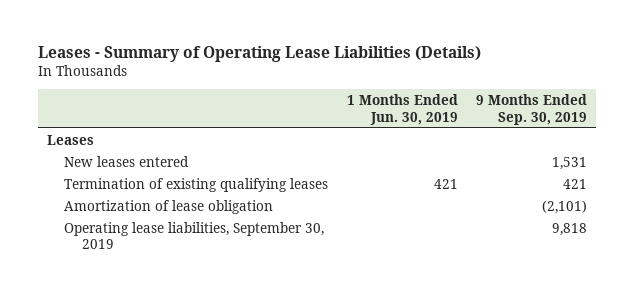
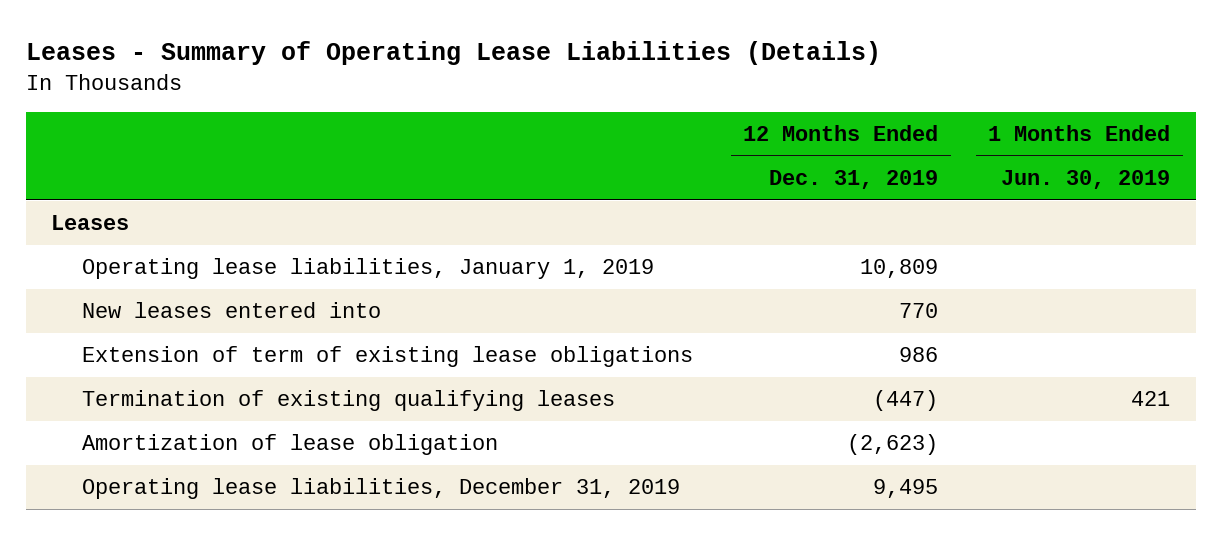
- | 1 Months Ended Jun. 30, 2019 | 9 Months Ended Sep. 30, 2019
+ | 12 Months Ended Dec. 31, 2019 | 1 Months Ended Jun. 30, 2019
- New leases entered | | 1,531
+ Operating lease liabilities, January 1, 2019 | 10,809 |
+ New leases entered into | 770 |
+ Extension of term of existing lease obligations | 986 |
- Operating lease liabilities, September 30, 2019 | | 9,818
+ Operating lease liabilities, December 31, 2019 | 9,495 |

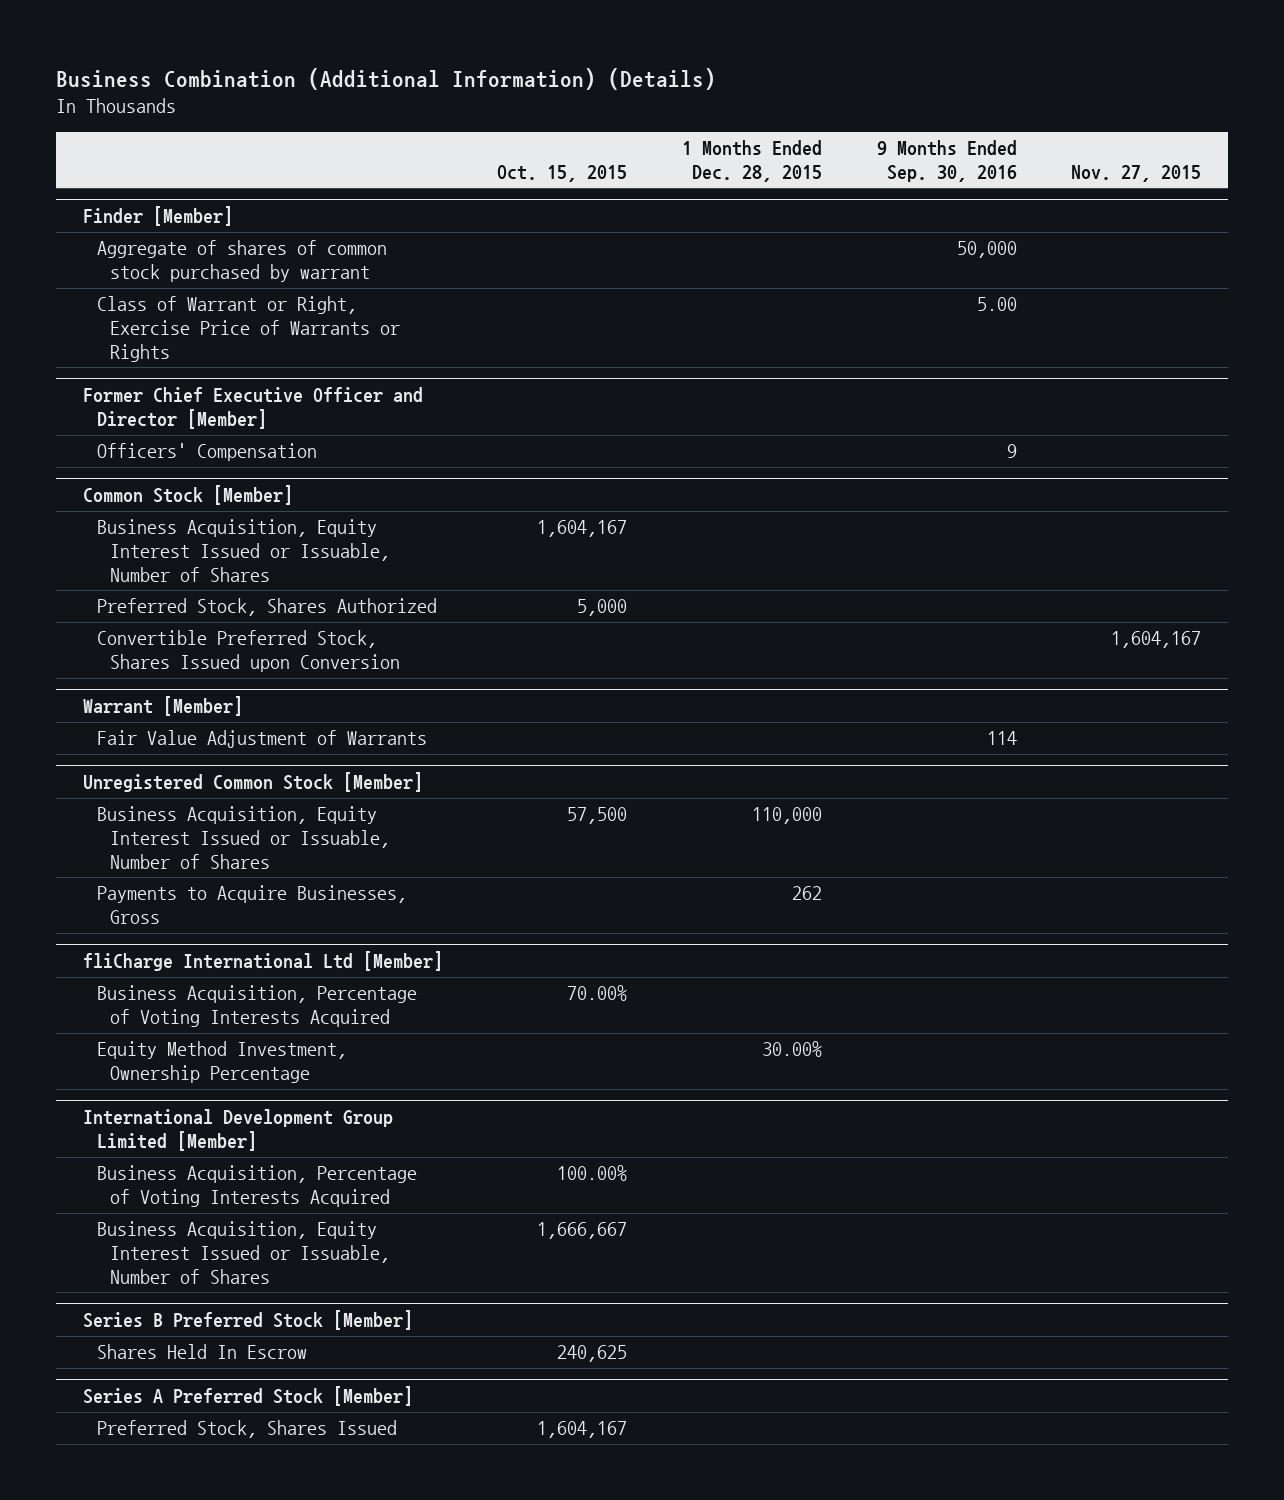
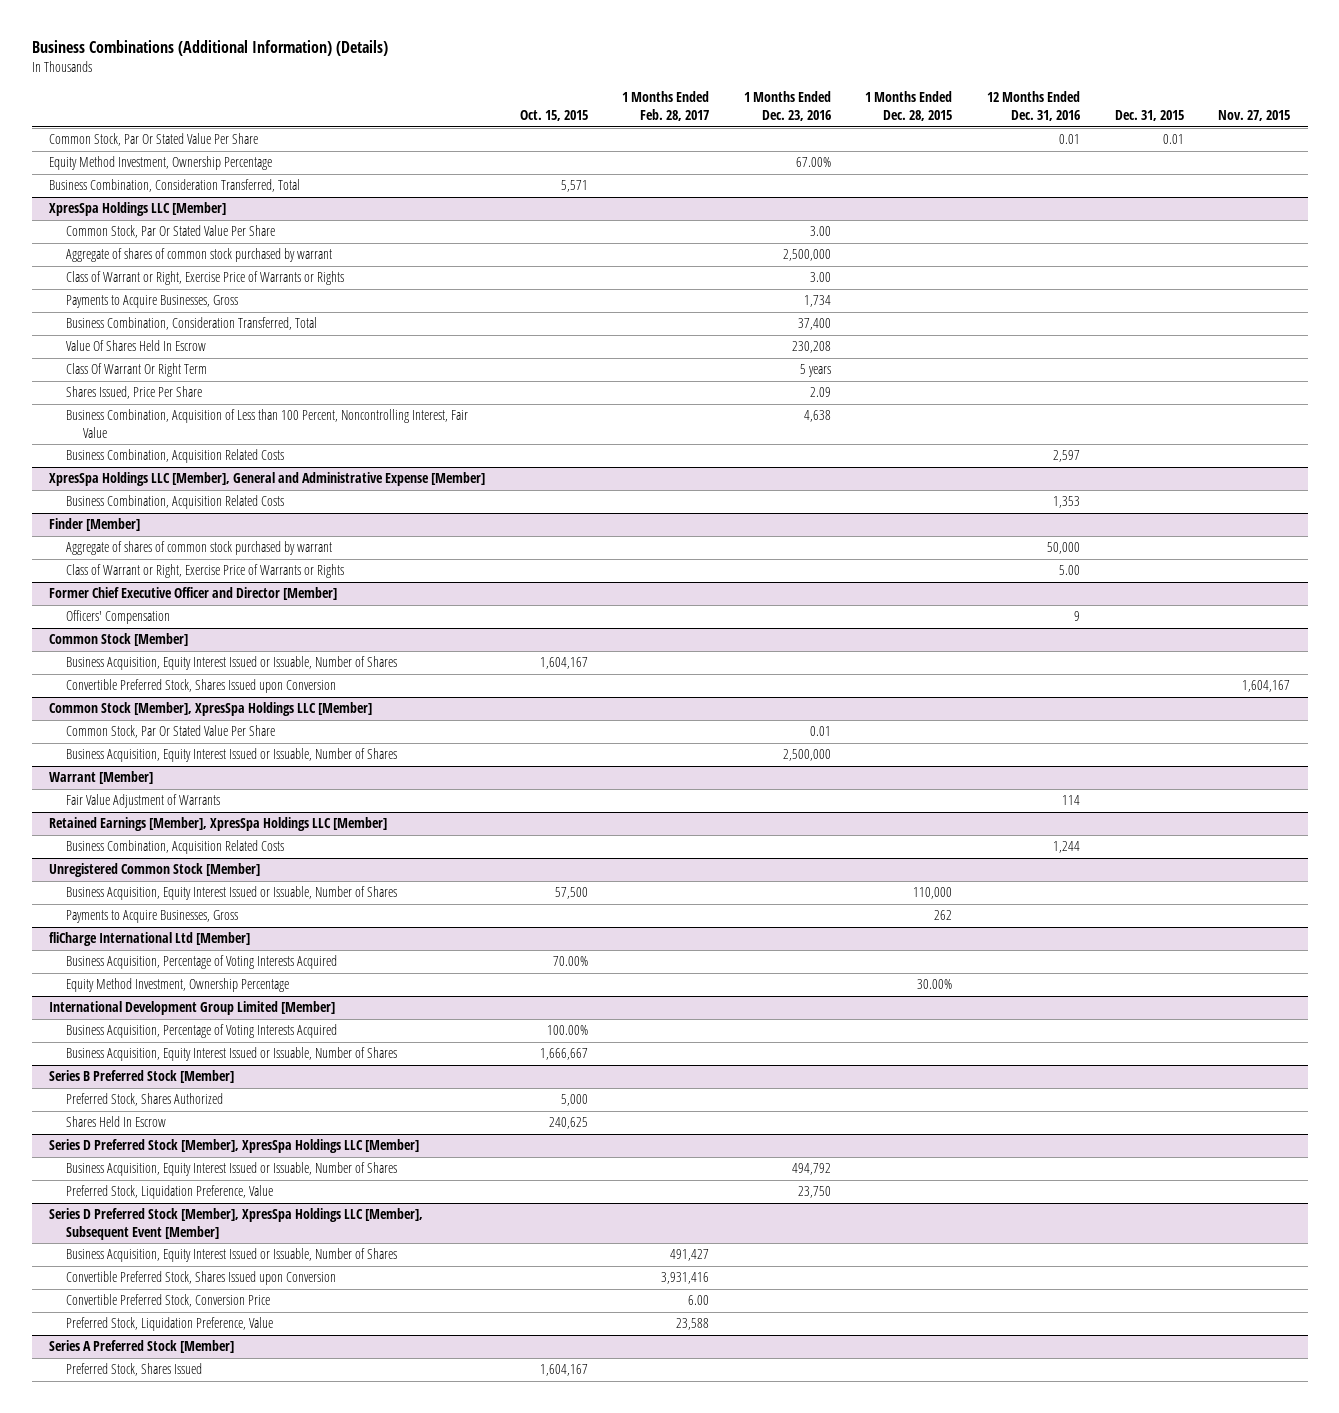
- Business Combination (Additional Information) (Details)
+ Business Combinations (Additional Information) (Details)
- | Oct. 15, 2015 | 1 Months Ended Dec. 28, 2015 | 9 Months Ended Sep. 30, 2016 | Nov. 27, 2015
+ | Oct. 15, 2015 | 1 Months Ended Feb. 28, 2017 | 1 Months Ended Dec. 23, 2016 | 1 Months Ended Dec. 28, 2015 | 12 Months Ended Dec. 31, 2016 | Dec. 31, 2015 | Nov. 27, 2015
+ Common Stock, Par Or Stated Value Per Share | | | | | 0.01 | 0.01 |
+ Equity Method Investment, Ownership Percentage | | | 67.00% | | | |
+ Business Combination, Consideration Transferred, Total | 5,571 | | | | | |
+ XpresSpa Holdings LLC [Member]
+ Common Stock, Par Or Stated Value Per Share | | | 3.00 | | | |
+ Aggregate of shares of common stock purchased by warrant | | | 2,500,000 | | | |
+ Class of Warrant or Right, Exercise Price of Warrants or Rights | | | 3.00 | | | |
+ Payments to Acquire Businesses, Gross | | | 1,734 | | | |
+ Business Combination, Consideration Transferred, Total | | | 37,400 | | | |
+ Value Of Shares Held In Escrow | | | 230,208 | | | |
+ Class Of Warrant Or Right Term | | | 5 years | | | |
+ Shares Issued, Price Per Share | | | 2.09 | | | |
+ Business Combination, Acquisition of Less than 100 Percent, Noncontrolling Interest, Fair Value | | | 4,638 | | | |
+ Business Combination, Acquisition Related Costs | | | | | 2,597 | |
+ XpresSpa Holdings LLC [Member], General and Administrative Expense [Member]
+ Business Combination, Acquisition Related Costs | | | | | 1,353 | |
@ Common Stock [Member]
- Preferred Stock, Shares Authorized | 5,000 | | |
+ Common Stock [Member], XpresSpa Holdings LLC [Member]
+ Common Stock, Par Or Stated Value Per Share | | | 0.01 | | | |
+ Business Acquisition, Equity Interest Issued or Issuable, Number of Shares | | | 2,500,000 | | | |
+ Retained Earnings [Member], XpresSpa Holdings LLC [Member]
+ Business Combination, Acquisition Related Costs | | | | | 1,244 | |
@ Series B Preferred Stock [Member]
+ Preferred Stock, Shares Authorized | 5,000 | | | | | |
+ Series D Preferred Stock [Member], XpresSpa Holdings LLC [Member]
+ Business Acquisition, Equity Interest Issued or Issuable, Number of Shares | | | 494,792 | | | |
+ Preferred Stock, Liquidation Preference, Value | | | 23,750 | | | |
+ Series D Preferred Stock [Member], XpresSpa Holdings LLC [Member], Subsequent Event [Member]
+ Business Acquisition, Equity Interest Issued or Issuable, Number of Shares | | 491,427 | | | | |
+ Convertible Preferred Stock, Shares Issued upon Conversion | | 3,931,416 | | | | |
+ Convertible Preferred Stock, Conversion Price | | 6.00 | | | | |
+ Preferred Stock, Liquidation Preference, Value | | 23,588 | | | | |

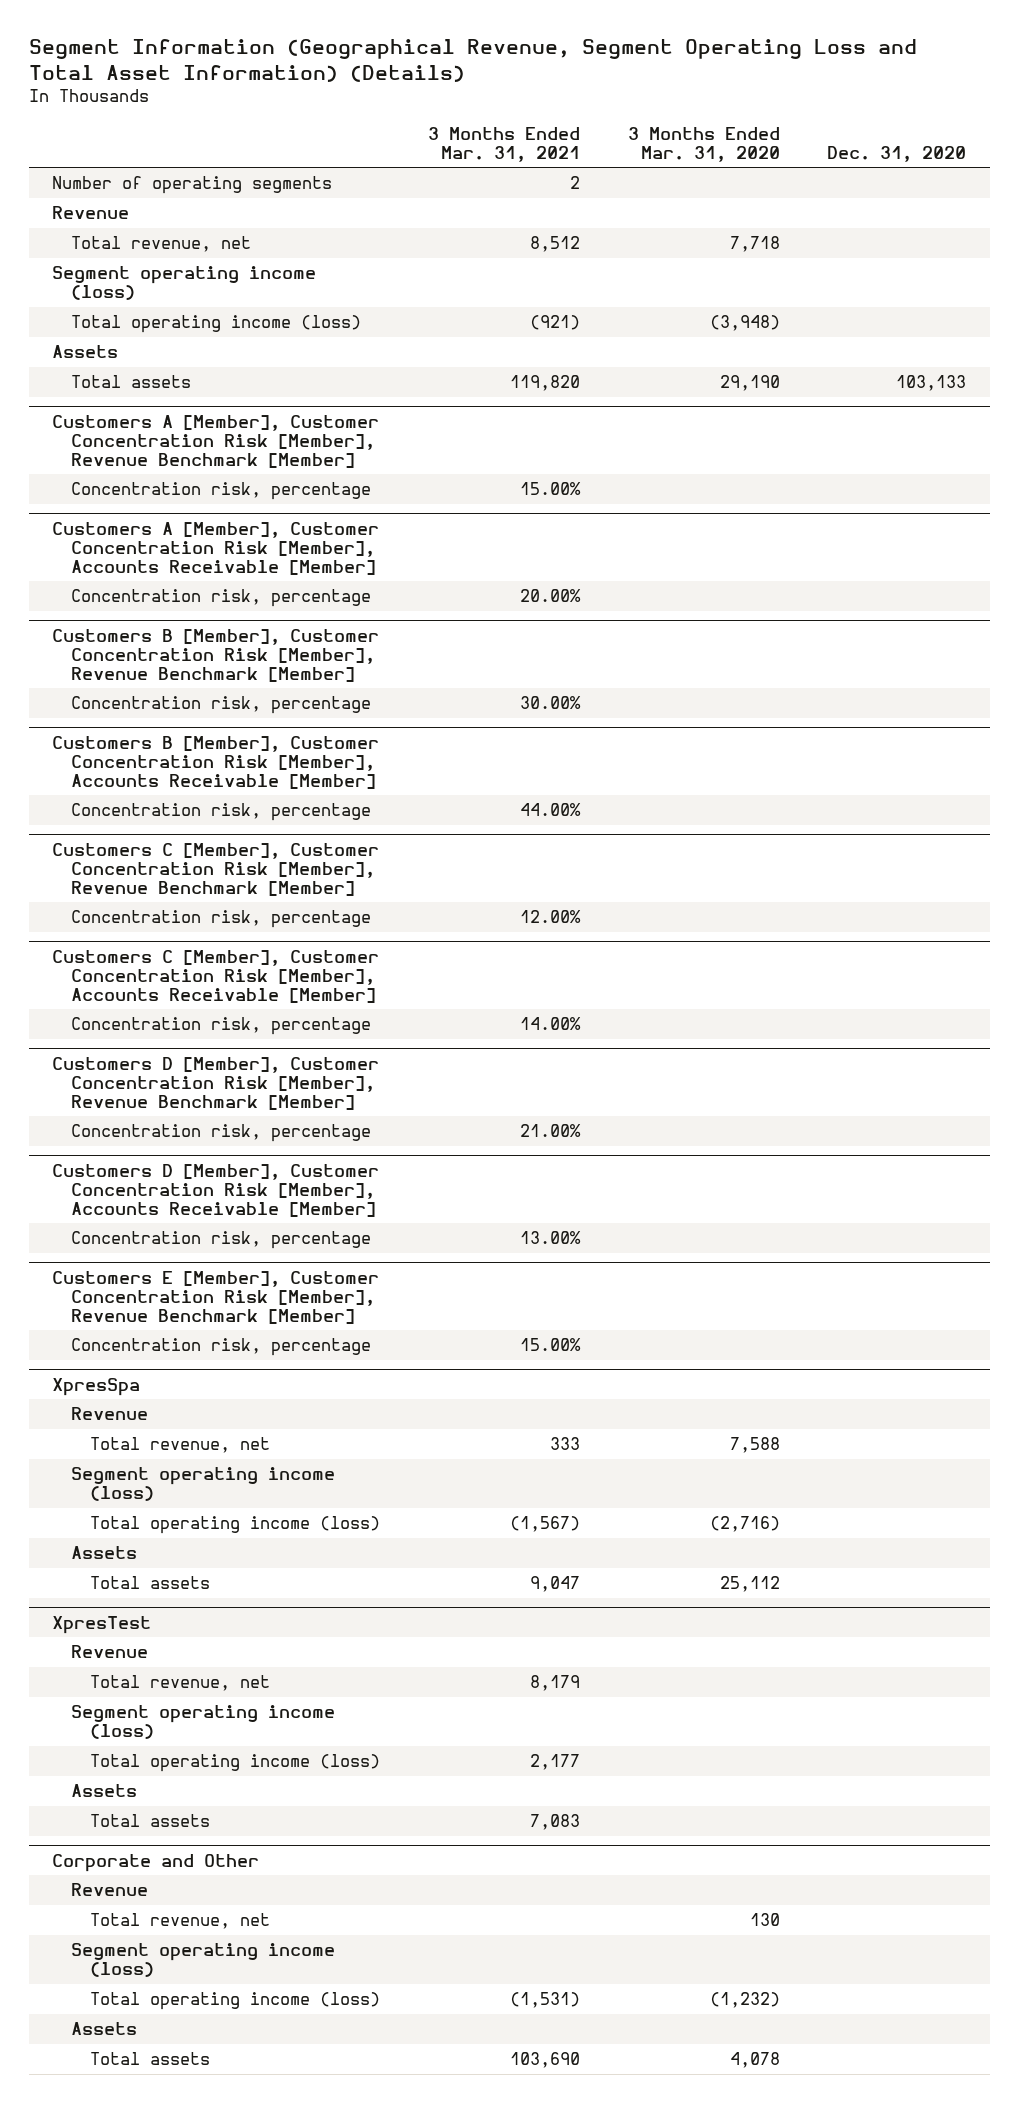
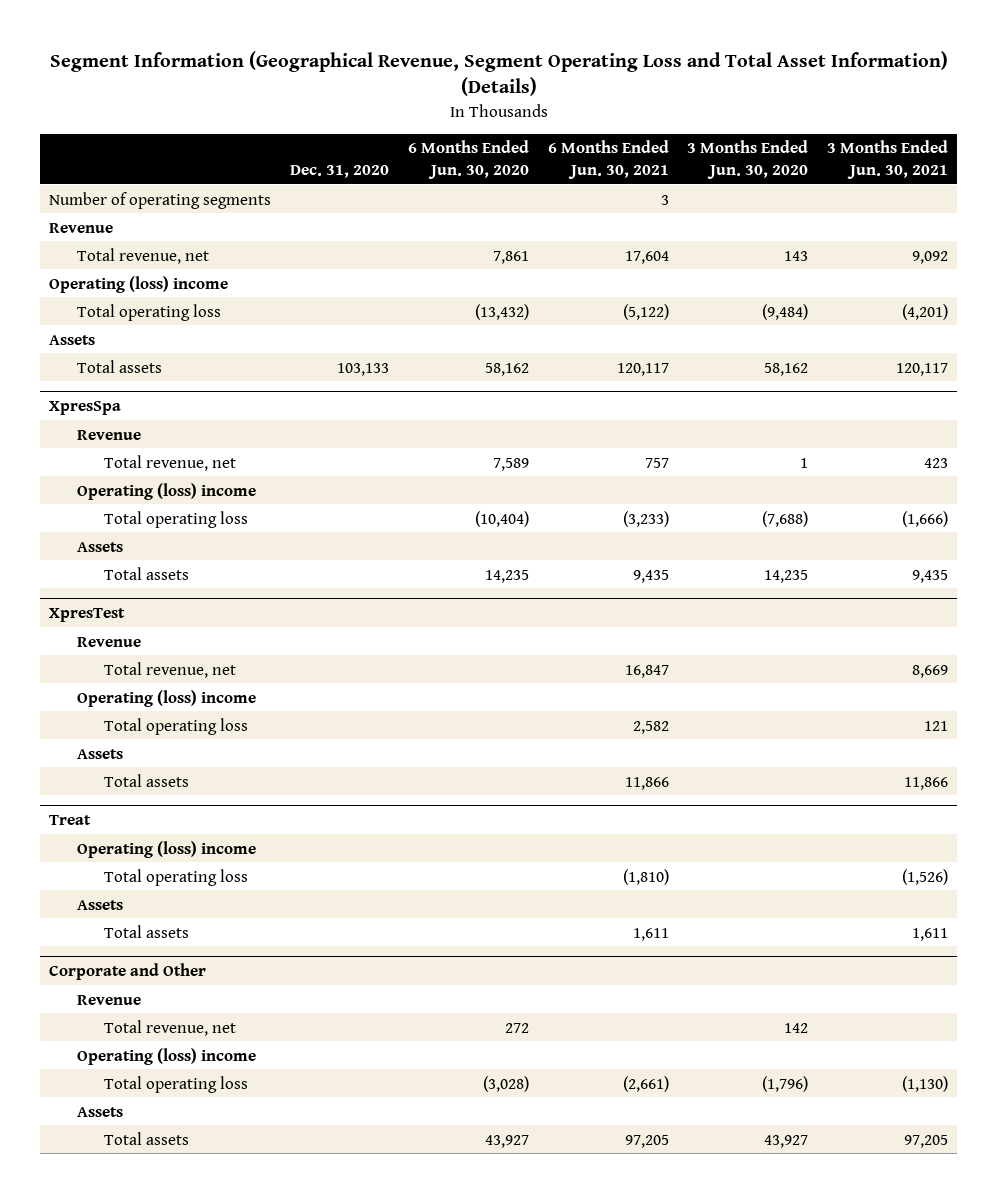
- | 3 Months Ended Mar. 31, 2021 | 3 Months Ended Mar. 31, 2020 | Dec. 31, 2020
+ | Dec. 31, 2020 | 6 Months Ended Jun. 30, 2020 | 6 Months Ended Jun. 30, 2021 | 3 Months Ended Jun. 30, 2020 | 3 Months Ended Jun. 30, 2021
- Segment operating income (loss)
- Total operating income (loss) | (921) | (3,948) |
+ Operating (loss) income
+ Total operating loss | | (13,432) | (5,122) | (9,484) | (4,201)
- Customers A [Member], Customer Concentration Risk [Member], Revenue Benchmark [Member]
- Concentration risk, percentage | 15.00% | |
- Customers A [Member], Customer Concentration Risk [Member], Accounts Receivable [Member]
- Concentration risk, percentage | 20.00% | |
- Customers B [Member], Customer Concentration Risk [Member], Revenue Benchmark [Member]
- Concentration risk, percentage | 30.00% | |
- Customers B [Member], Customer Concentration Risk [Member], Accounts Receivable [Member]
- Concentration risk, percentage | 44.00% | |
- Customers C [Member], Customer Concentration Risk [Member], Revenue Benchmark [Member]
- Concentration risk, percentage | 12.00% | |
- Customers C [Member], Customer Concentration Risk [Member], Accounts Receivable [Member]
- Concentration risk, percentage | 14.00% | |
- Customers D [Member], Customer Concentration Risk [Member], Revenue Benchmark [Member]
- Concentration risk, percentage | 21.00% | |
- Customers D [Member], Customer Concentration Risk [Member], Accounts Receivable [Member]
- Concentration risk, percentage | 13.00% | |
- Customers E [Member], Customer Concentration Risk [Member], Revenue Benchmark [Member]
- Concentration risk, percentage | 15.00% | |
@ XpresSpa
- Segment operating income (loss)
- Total operating income (loss) | (1,567) | (2,716) |
+ Operating (loss) income
+ Total operating loss | | (10,404) | (3,233) | (7,688) | (1,666)
@ XpresTest
- Segment operating income (loss)
- Total operating income (loss) | 2,177 | |
+ Operating (loss) income
+ Total operating loss | | | 2,582 | | 121
+ Treat
+ Operating (loss) income
+ Total operating loss | | | (1,810) | | (1,526)
+ Assets
+ Total assets | | | 1,611 | | 1,611
@ Corporate and Other
- Segment operating income (loss)
- Total operating income (loss) | (1,531) | (1,232) |
+ Operating (loss) income
+ Total operating loss | | (3,028) | (2,661) | (1,796) | (1,130)

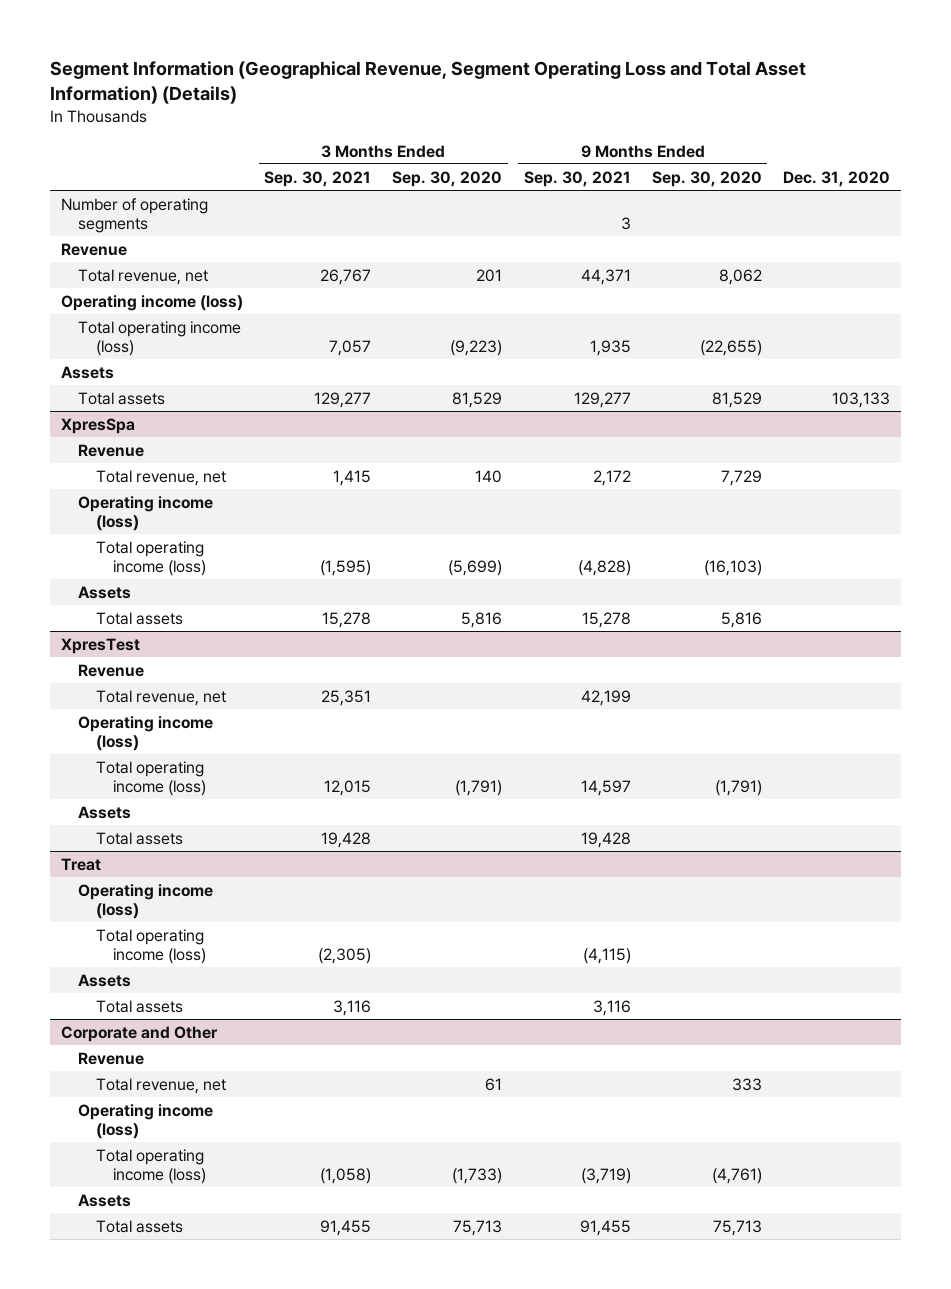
- | Dec. 31, 2020 | 6 Months Ended Jun. 30, 2020 | 6 Months Ended Jun. 30, 2021 | 3 Months Ended Jun. 30, 2020 | 3 Months Ended Jun. 30, 2021
+ | 3 Months Ended Sep. 30, 2021 | 3 Months Ended Sep. 30, 2020 | 9 Months Ended Sep. 30, 2021 | 9 Months Ended Sep. 30, 2020 | Dec. 31, 2020
- Operating (loss) income
- Total operating loss | | (13,432) | (5,122) | (9,484) | (4,201)
+ Operating income (loss)
+ Total operating income (loss) | 7,057 | (9,223) | 1,935 | (22,655) |
@ XpresSpa
- Operating (loss) income
- Total operating loss | | (10,404) | (3,233) | (7,688) | (1,666)
+ Operating income (loss)
+ Total operating income (loss) | (1,595) | (5,699) | (4,828) | (16,103) |
@ XpresTest
- Operating (loss) income
- Total operating loss | | | 2,582 | | 121
+ Operating income (loss)
+ Total operating income (loss) | 12,015 | (1,791) | 14,597 | (1,791) |
@ Treat
- Operating (loss) income
- Total operating loss | | | (1,810) | | (1,526)
+ Operating income (loss)
+ Total operating income (loss) | (2,305) | | (4,115) | |
@ Corporate and Other
- Operating (loss) income
- Total operating loss | | (3,028) | (2,661) | (1,796) | (1,130)
+ Operating income (loss)
+ Total operating income (loss) | (1,058) | (1,733) | (3,719) | (4,761) |

